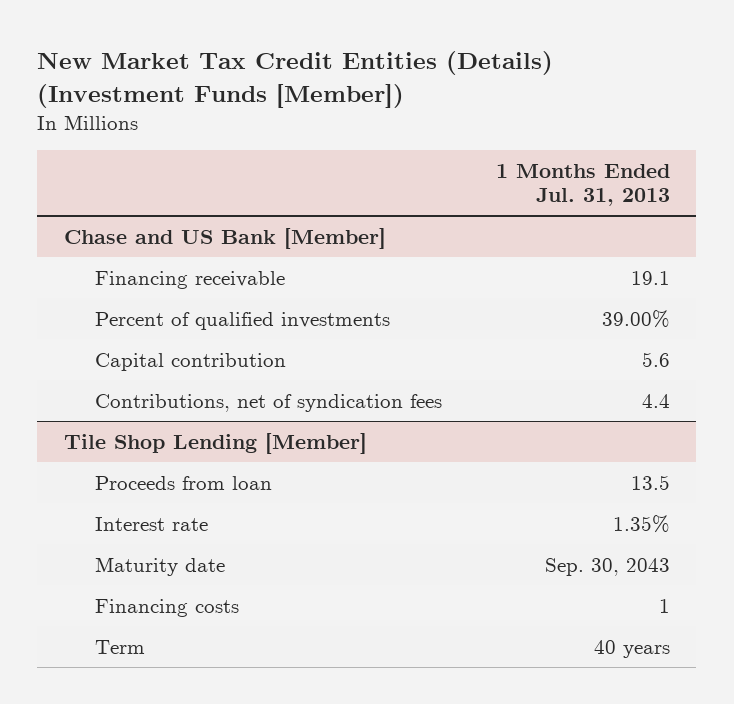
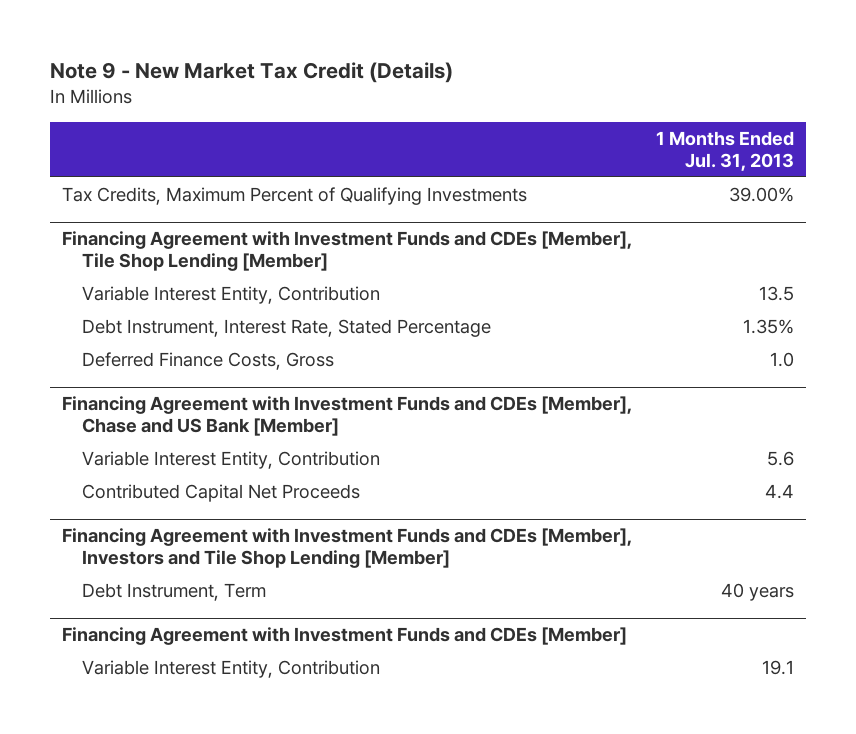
- New Market Tax Credit Entities (Details) (Investment Funds [Member])
+ Note 9 - New Market Tax Credit (Details)
- Chase and US Bank [Member]
- Financing receivable | 19.1
- Percent of qualified investments | 39.00%
- Capital contribution | 5.6
- Contributions, net of syndication fees | 4.4
- Tile Shop Lending [Member]
- Proceeds from loan | 13.5
- Interest rate | 1.35%
- Maturity date | Sep. 30, 2043
- Financing costs | 1
- Term | 40 years
+ Tax Credits, Maximum Percent of Qualifying Investments | 39.00%
+ Financing Agreement with Investment Funds and CDEs [Member], Tile Shop Lending [Member]
+ Variable Interest Entity, Contribution | 13.5
+ Debt Instrument, Interest Rate, Stated Percentage | 1.35%
+ Deferred Finance Costs, Gross | 1.0
+ Financing Agreement with Investment Funds and CDEs [Member], Chase and US Bank [Member]
+ Variable Interest Entity, Contribution | 5.6
+ Contributed Capital Net Proceeds | 4.4
+ Financing Agreement with Investment Funds and CDEs [Member], Investors and Tile Shop Lending [Member]
+ Debt Instrument, Term | 40 years
+ Financing Agreement with Investment Funds and CDEs [Member]
+ Variable Interest Entity, Contribution | 19.1

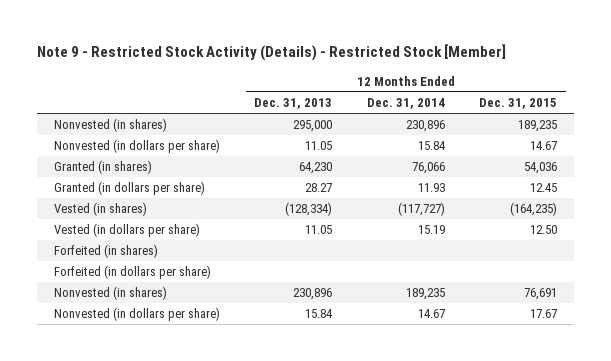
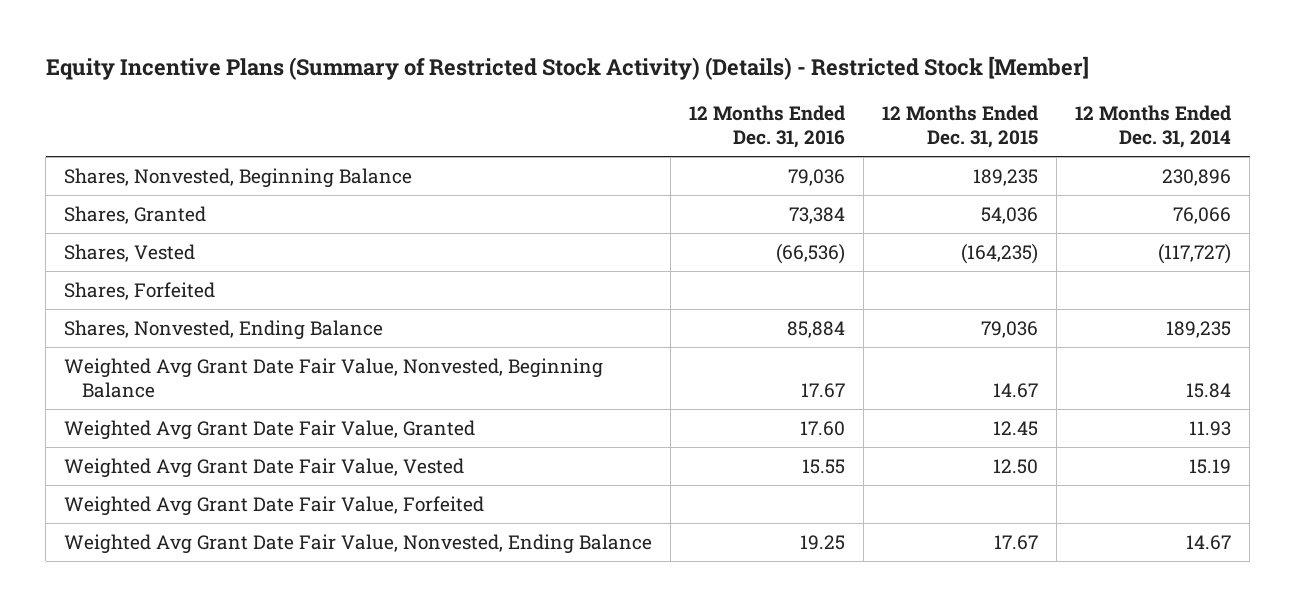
- Note 9 - Restricted Stock Activity (Details) - Restricted Stock [Member]
+ Equity Incentive Plans (Summary of Restricted Stock Activity) (Details) - Restricted Stock [Member]
- | 12 Months Ended Dec. 31, 2013 | 12 Months Ended Dec. 31, 2014 | 12 Months Ended Dec. 31, 2015
+ | 12 Months Ended Dec. 31, 2016 | 12 Months Ended Dec. 31, 2015 | 12 Months Ended Dec. 31, 2014
- Nonvested (in shares) | 295,000 | 230,896 | 189,235
- Nonvested (in dollars per share) | 11.05 | 15.84 | 14.67
- Granted (in shares) | 64,230 | 76,066 | 54,036
- Granted (in dollars per share) | 28.27 | 11.93 | 12.45
- Vested (in shares) | (128,334) | (117,727) | (164,235)
- Vested (in dollars per share) | 11.05 | 15.19 | 12.50
- Forfeited (in shares)
- Forfeited (in dollars per share)
- Nonvested (in shares) | 230,896 | 189,235 | 76,691
- Nonvested (in dollars per share) | 15.84 | 14.67 | 17.67
+ Shares, Nonvested, Beginning Balance | 79,036 | 189,235 | 230,896
+ Shares, Granted | 73,384 | 54,036 | 76,066
+ Shares, Vested | (66,536) | (164,235) | (117,727)
+ Shares, Forfeited
+ Shares, Nonvested, Ending Balance | 85,884 | 79,036 | 189,235
+ Weighted Avg Grant Date Fair Value, Nonvested, Beginning Balance | 17.67 | 14.67 | 15.84
+ Weighted Avg Grant Date Fair Value, Granted | 17.60 | 12.45 | 11.93
+ Weighted Avg Grant Date Fair Value, Vested | 15.55 | 12.50 | 15.19
+ Weighted Avg Grant Date Fair Value, Forfeited
+ Weighted Avg Grant Date Fair Value, Nonvested, Ending Balance | 19.25 | 17.67 | 14.67

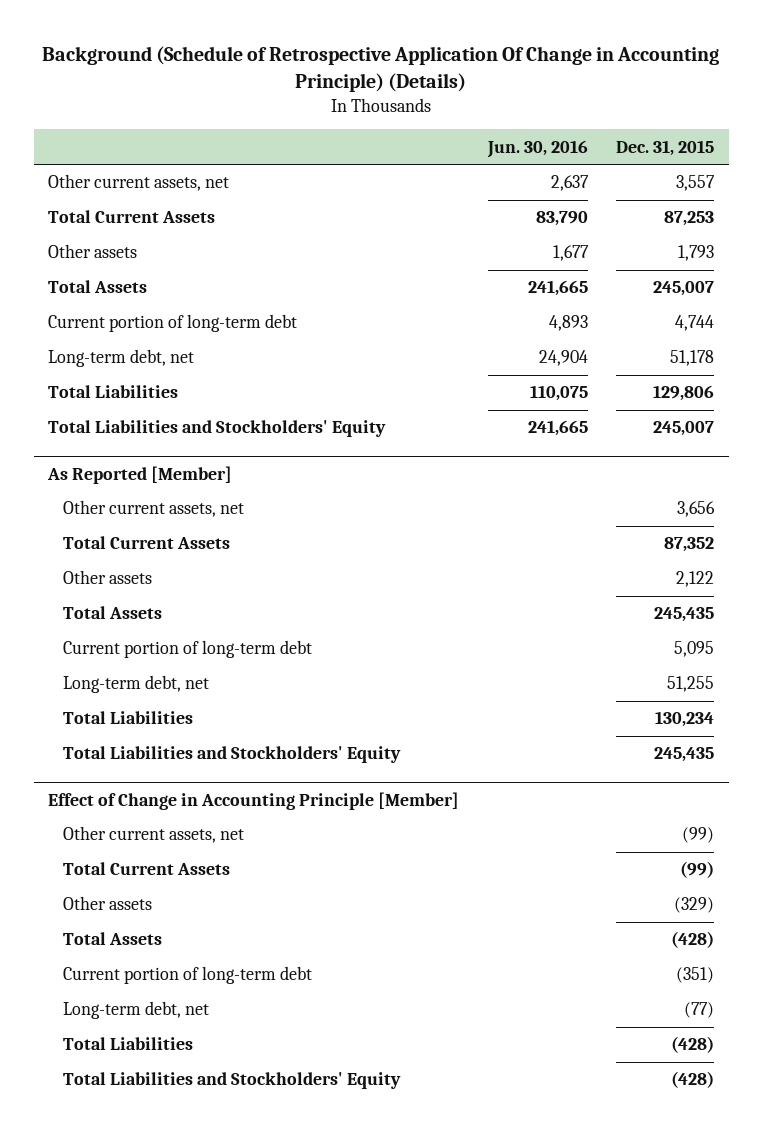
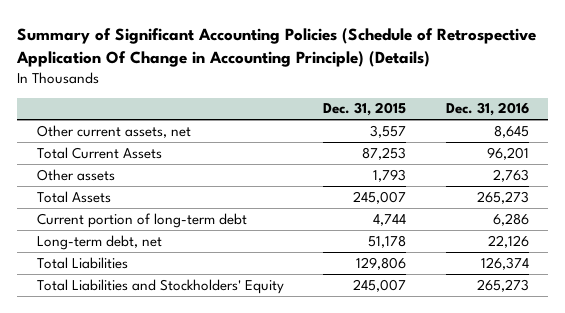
- Background (Schedule of Retrospective Application Of Change in Accounting Principle) (Details)
+ Summary of Significant Accounting Policies (Schedule of Retrospective Application Of Change in Accounting Principle) (Details)
- | Jun. 30, 2016 | Dec. 31, 2015
+ | Dec. 31, 2015 | Dec. 31, 2016
- As Reported [Member]
- Other current assets, net | | 3,656
- Total Current Assets | | 87,352
- Other assets | | 2,122
- Total Assets | | 245,435
- Current portion of long-term debt | | 5,095
- Long-term debt, net | | 51,255
- Total Liabilities | | 130,234
- Total Liabilities and Stockholders' Equity | | 245,435
- Effect of Change in Accounting Principle [Member]
- Other current assets, net | | (99)
- Total Current Assets | | (99)
- Other assets | | (329)
- Total Assets | | (428)
- Current portion of long-term debt | | (351)
- Long-term debt, net | | (77)
- Total Liabilities | | (428)
- Total Liabilities and Stockholders' Equity | | (428)

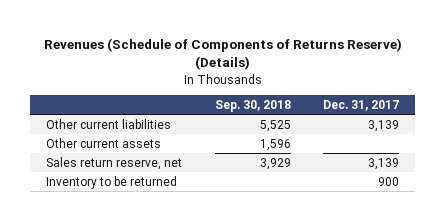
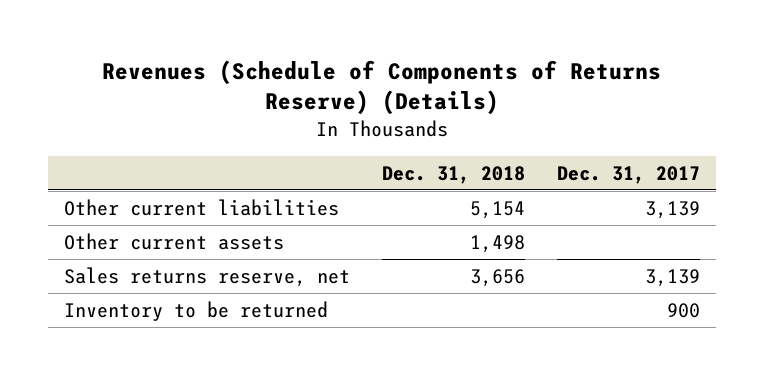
- | Sep. 30, 2018 | Dec. 31, 2017
+ | Dec. 31, 2018 | Dec. 31, 2017
- Sales return reserve, net | 3,929 | 3,139
+ Sales returns reserve, net | 3,656 | 3,139

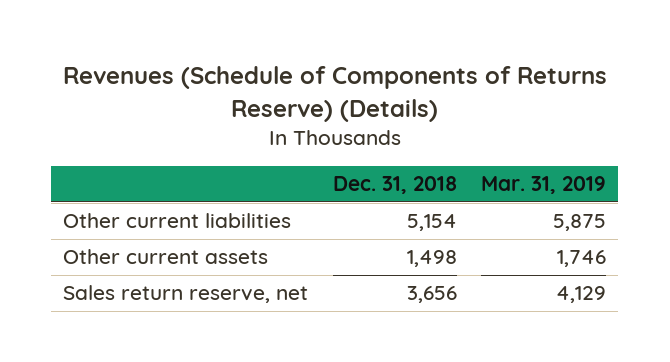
- | Dec. 31, 2018 | Dec. 31, 2017
+ | Dec. 31, 2018 | Mar. 31, 2019
- Sales returns reserve, net | 3,656 | 3,139
- Inventory to be returned | | 900
+ Sales return reserve, net | 3,656 | 4,129

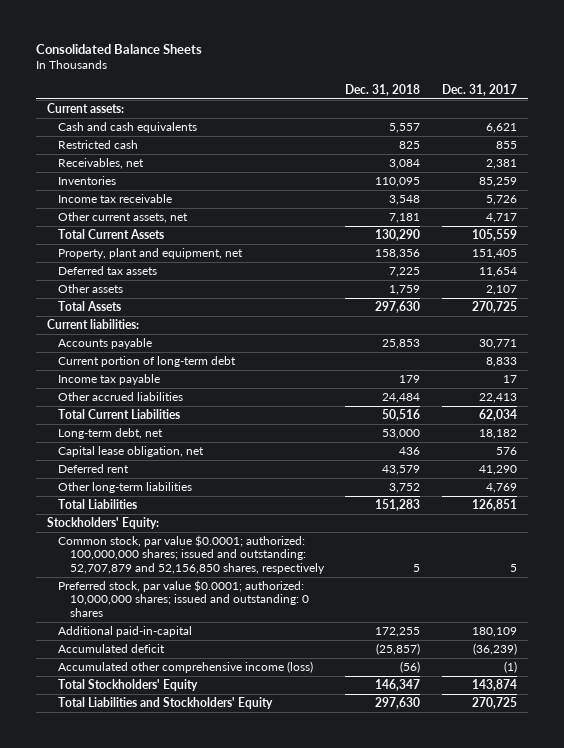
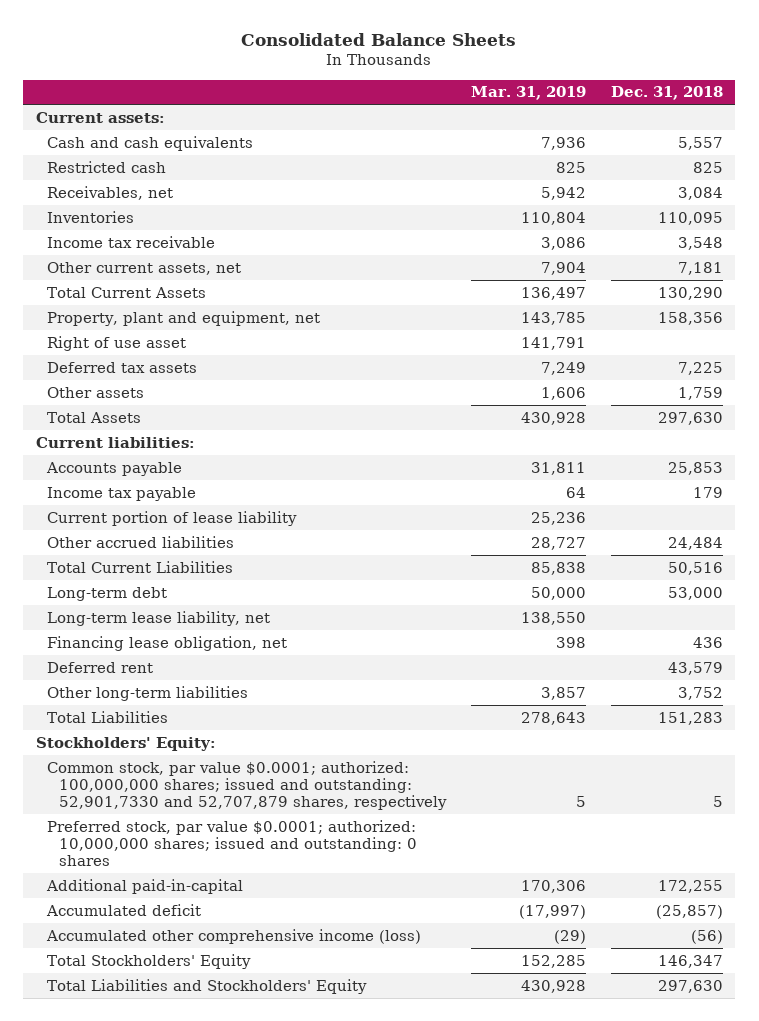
- | Dec. 31, 2018 | Dec. 31, 2017
+ | Mar. 31, 2019 | Dec. 31, 2018
+ Right of use asset | 141,791 |
- Current portion of long-term debt | | 8,833
+ Current portion of lease liability | 25,236 |
- Long-term debt, net | 53,000 | 18,182
- Capital lease obligation, net | 436 | 576
+ Long-term debt | 50,000 | 53,000
+ Long-term lease liability, net | 138,550 |
+ Financing lease obligation, net | 398 | 436
- Common stock, par value $0.0001; authorized: 100,000,000 shares; issued and outstanding: 52,707,879 and 52,156,850 shares, respectively | 5 | 5
+ Common stock, par value $0.0001; authorized: 100,000,000 shares; issued and outstanding: 52,901,7330 and 52,707,879 shares, respectively | 5 | 5

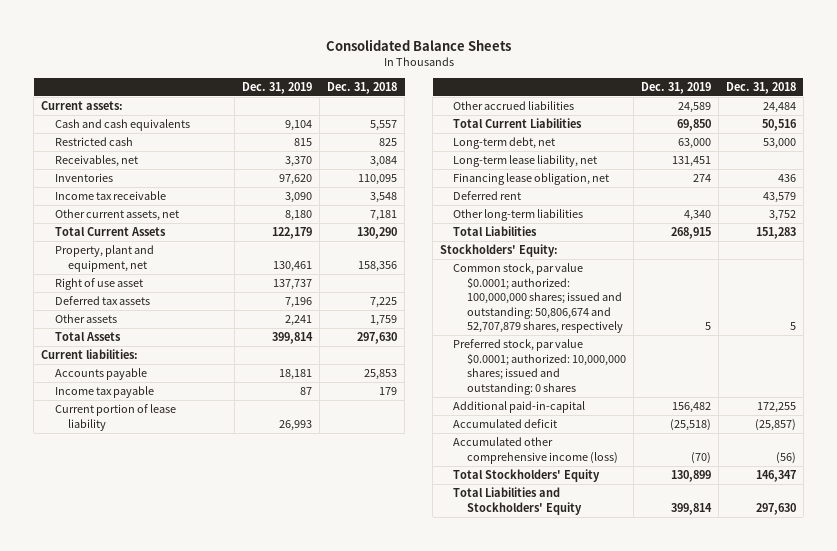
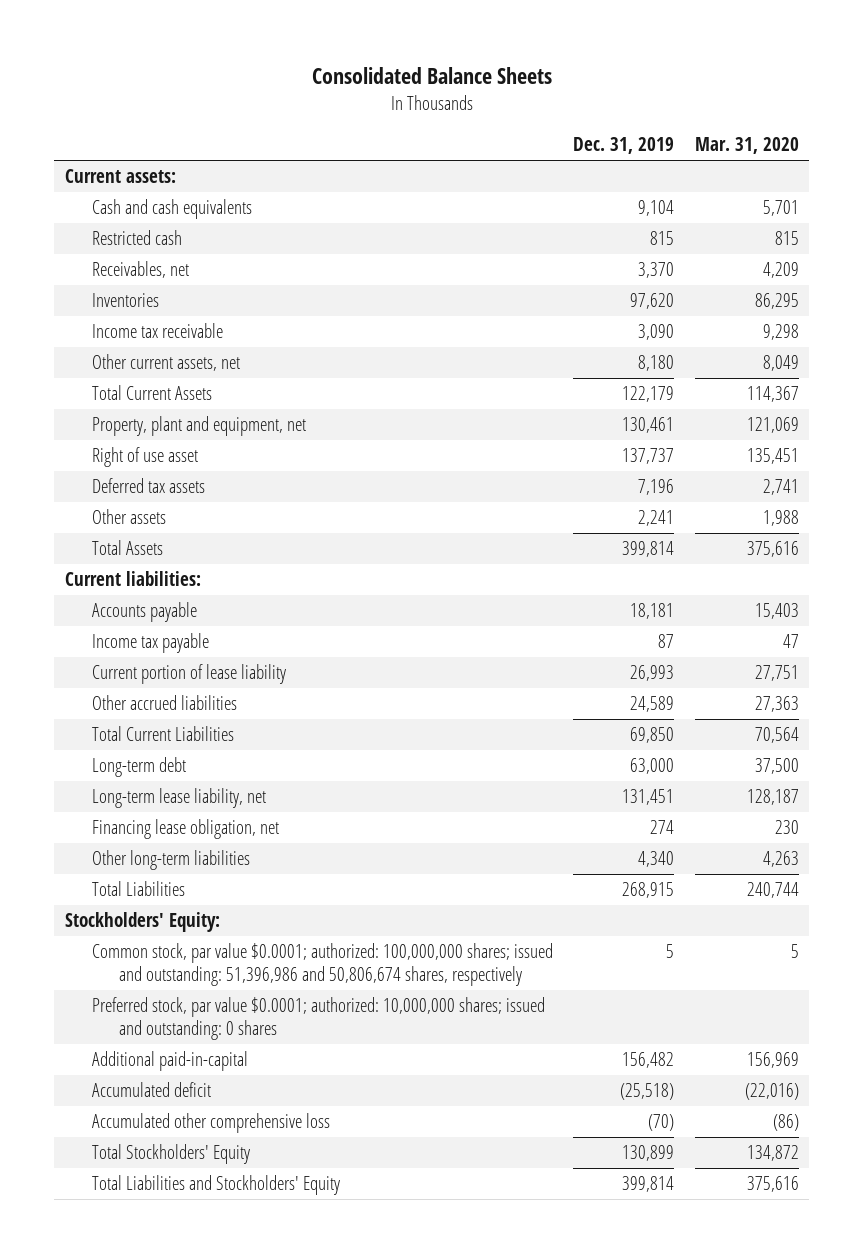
- | Dec. 31, 2019 | Dec. 31, 2018
+ | Dec. 31, 2019 | Mar. 31, 2020
- Long-term debt, net | 63,000 | 53,000
+ Long-term debt | 63,000 | 37,500
- Deferred rent | | 43,579
- Common stock, par value $0.0001; authorized: 100,000,000 shares; issued and outstanding: 50,806,674 and 52,707,879 shares, respectively | 5 | 5
+ Common stock, par value $0.0001; authorized: 100,000,000 shares; issued and outstanding: 51,396,986 and 50,806,674 shares, respectively | 5 | 5
- Accumulated other comprehensive income (loss) | (70) | (56)
+ Accumulated other comprehensive loss | (70) | (86)

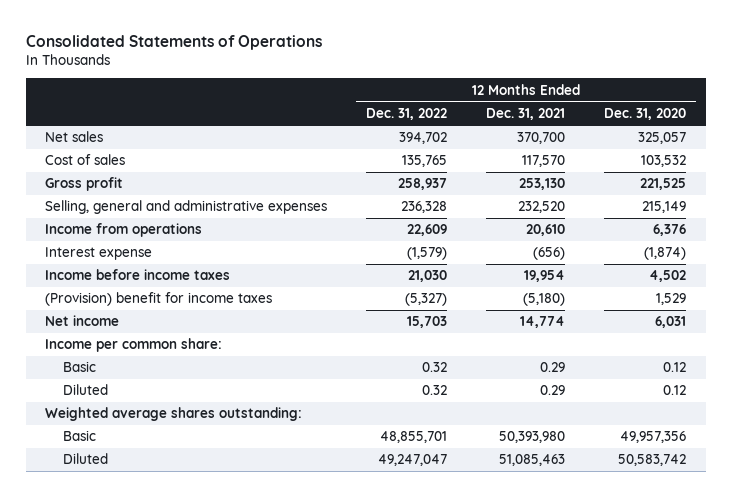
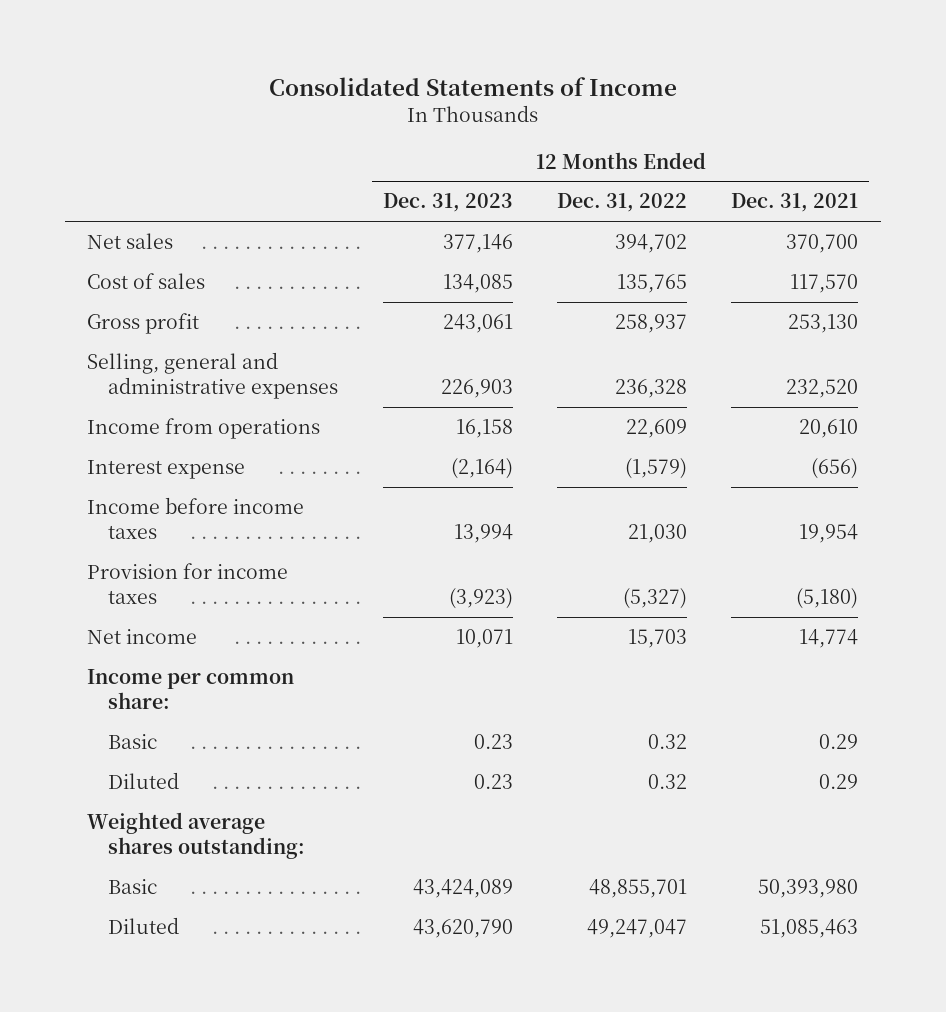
- Consolidated Statements of Operations
+ Consolidated Statements of Income
- | 12 Months Ended Dec. 31, 2022 | 12 Months Ended Dec. 31, 2021 | 12 Months Ended Dec. 31, 2020
+ | 12 Months Ended Dec. 31, 2023 | 12 Months Ended Dec. 31, 2022 | 12 Months Ended Dec. 31, 2021
- (Provision) benefit for income taxes | (5,327) | (5,180) | 1,529
+ Provision for income taxes | (3,923) | (5,327) | (5,180)

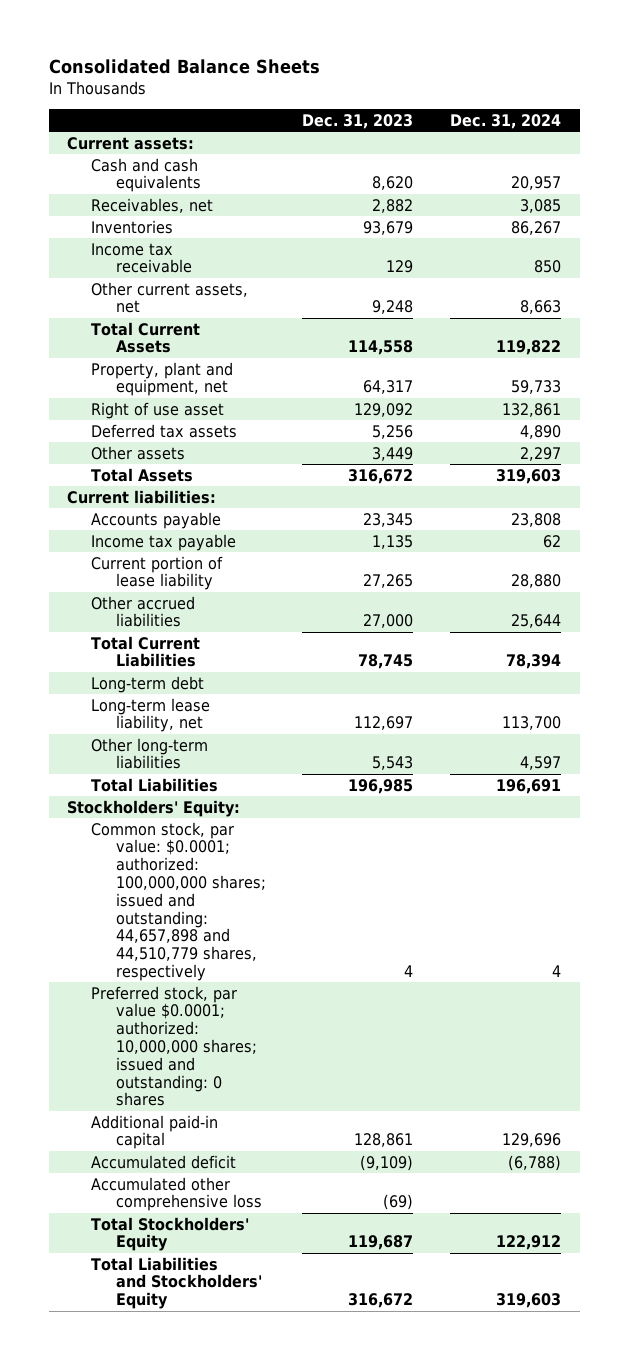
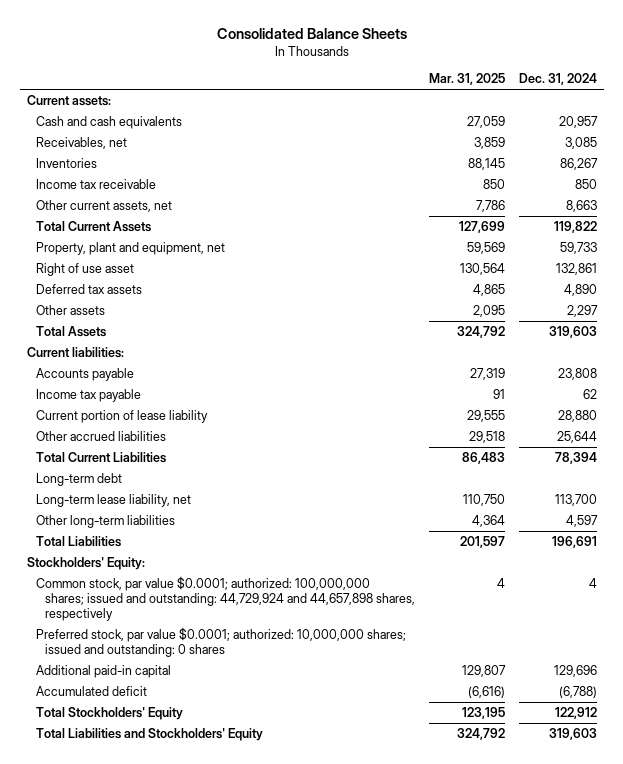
- | Dec. 31, 2023 | Dec. 31, 2024
+ | Mar. 31, 2025 | Dec. 31, 2024
- Common stock, par value: $0.0001; authorized: 100,000,000 shares; issued and outstanding: 44,657,898 and 44,510,779 shares, respectively | 4 | 4
+ Common stock, par value $0.0001; authorized: 100,000,000 shares; issued and outstanding: 44,729,924 and 44,657,898 shares, respectively | 4 | 4
- Accumulated other comprehensive loss | (69) |

